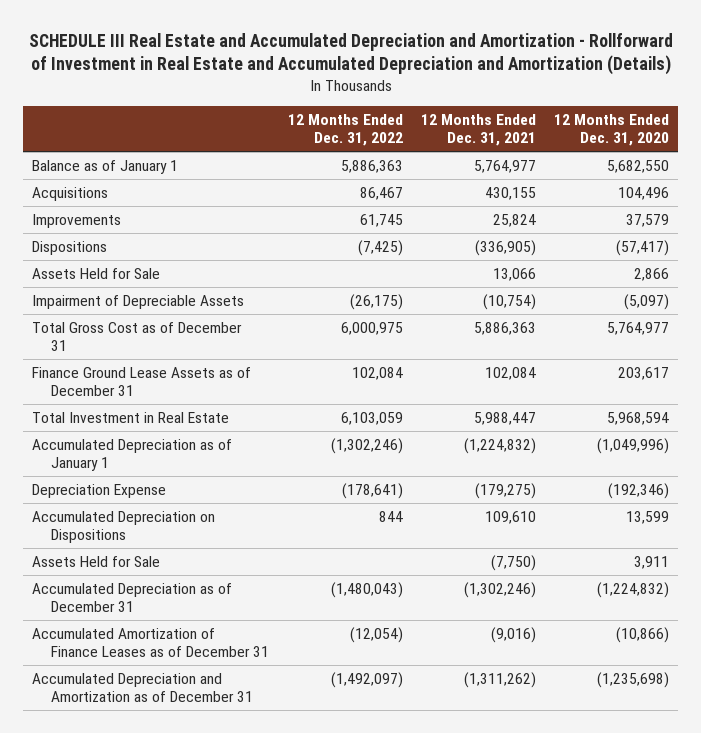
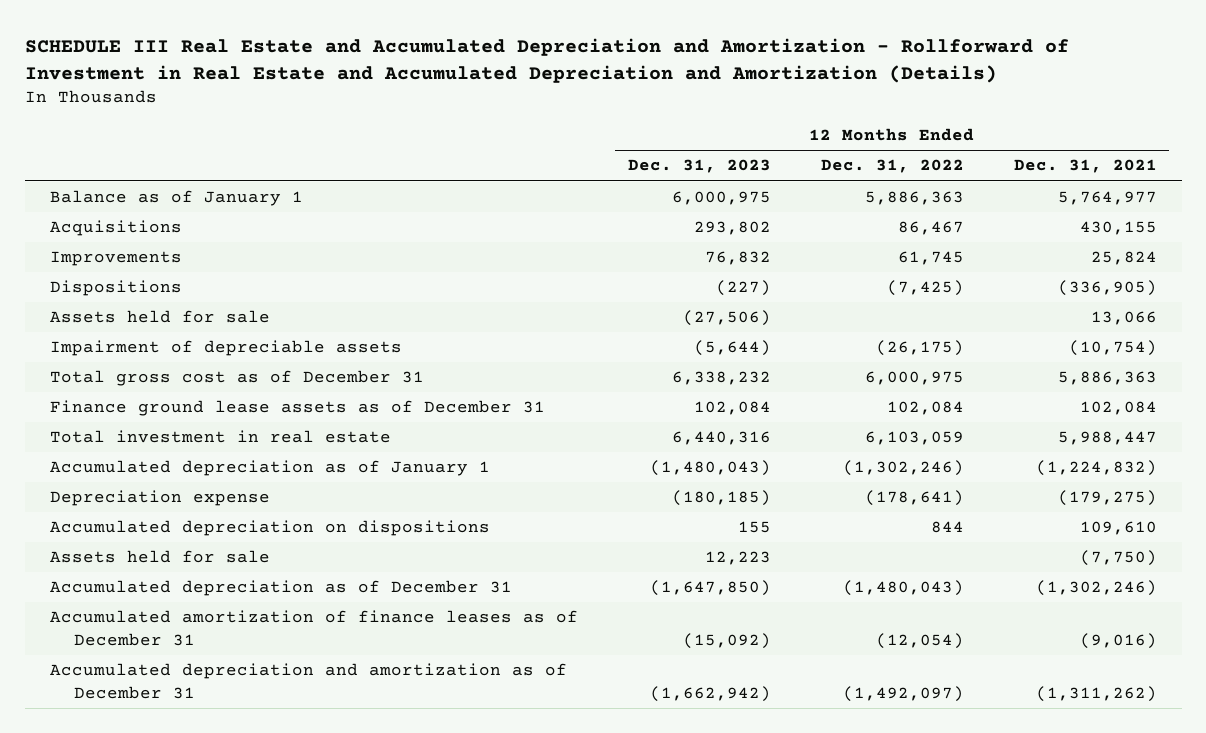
- | 12 Months Ended Dec. 31, 2022 | 12 Months Ended Dec. 31, 2021 | 12 Months Ended Dec. 31, 2020
+ | 12 Months Ended Dec. 31, 2023 | 12 Months Ended Dec. 31, 2022 | 12 Months Ended Dec. 31, 2021
- Assets Held for Sale | | 13,066 | 2,866
- Impairment of Depreciable Assets | (26,175) | (10,754) | (5,097)
- Total Gross Cost as of December 31 | 6,000,975 | 5,886,363 | 5,764,977
- Finance Ground Lease Assets as of December 31 | 102,084 | 102,084 | 203,617
- Total Investment in Real Estate | 6,103,059 | 5,988,447 | 5,968,594
- Accumulated Depreciation as of January 1 | (1,302,246) | (1,224,832) | (1,049,996)
- Depreciation Expense | (178,641) | (179,275) | (192,346)
- Accumulated Depreciation on Dispositions | 844 | 109,610 | 13,599
- Assets Held for Sale | | (7,750) | 3,911
- Accumulated Depreciation as of December 31 | (1,480,043) | (1,302,246) | (1,224,832)
- Accumulated Amortization of Finance Leases as of December 31 | (12,054) | (9,016) | (10,866)
- Accumulated Depreciation and Amortization as of December 31 | (1,492,097) | (1,311,262) | (1,235,698)
+ Assets held for sale | (27,506) | | 13,066
+ Impairment of depreciable assets | (5,644) | (26,175) | (10,754)
+ Total gross cost as of December 31 | 6,338,232 | 6,000,975 | 5,886,363
+ Finance ground lease assets as of December 31 | 102,084 | 102,084 | 102,084
+ Total investment in real estate | 6,440,316 | 6,103,059 | 5,988,447
+ Accumulated depreciation as of January 1 | (1,480,043) | (1,302,246) | (1,224,832)
+ Depreciation expense | (180,185) | (178,641) | (179,275)
+ Accumulated depreciation on dispositions | 155 | 844 | 109,610
+ Assets held for sale | 12,223 | | (7,750)
+ Accumulated depreciation as of December 31 | (1,647,850) | (1,480,043) | (1,302,246)
+ Accumulated amortization of finance leases as of December 31 | (15,092) | (12,054) | (9,016)
+ Accumulated depreciation and amortization as of December 31 | (1,662,942) | (1,492,097) | (1,311,262)

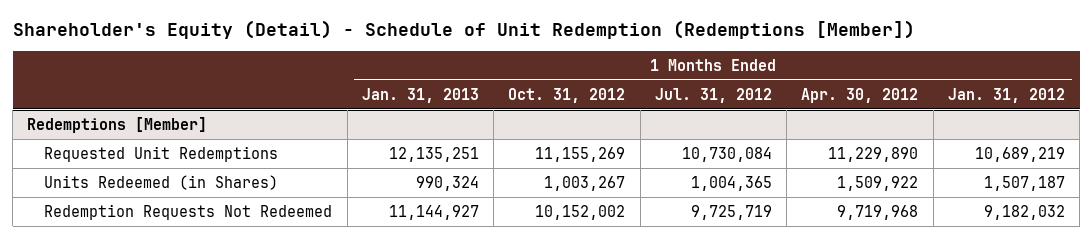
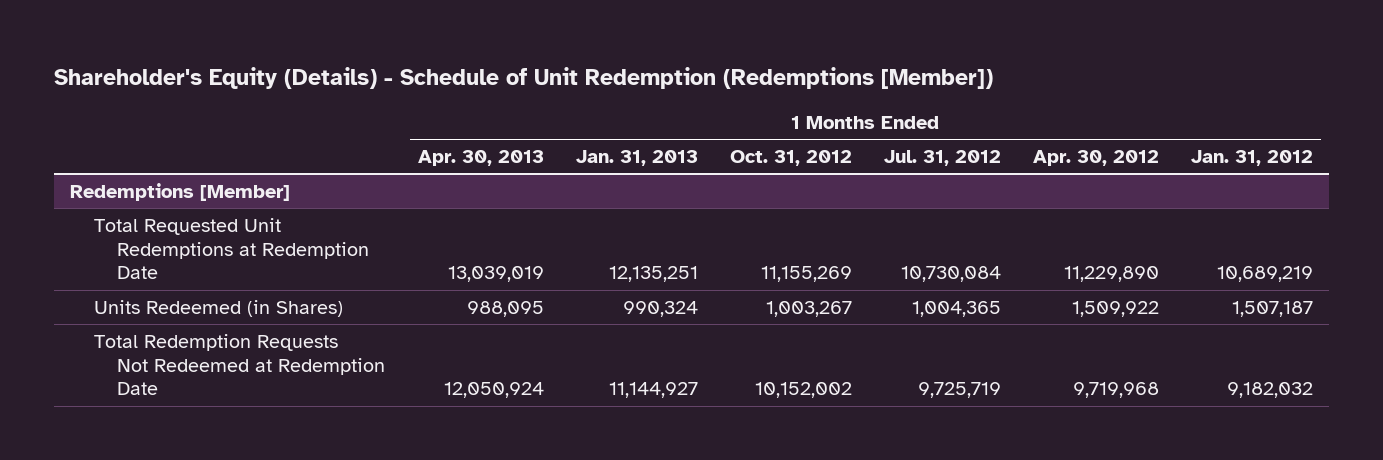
- Shareholder's Equity (Detail) - Schedule of Unit Redemption (Redemptions [Member])
+ Shareholder's Equity (Details) - Schedule of Unit Redemption (Redemptions [Member])
- | 1 Months Ended Jan. 31, 2013 | 1 Months Ended Oct. 31, 2012 | 1 Months Ended Jul. 31, 2012 | 1 Months Ended Apr. 30, 2012 | 1 Months Ended Jan. 31, 2012
+ | 1 Months Ended Apr. 30, 2013 | 1 Months Ended Jan. 31, 2013 | 1 Months Ended Oct. 31, 2012 | 1 Months Ended Jul. 31, 2012 | 1 Months Ended Apr. 30, 2012 | 1 Months Ended Jan. 31, 2012
@ Redemptions [Member]
- Requested Unit Redemptions | 12,135,251 | 11,155,269 | 10,730,084 | 11,229,890 | 10,689,219
+ Total Requested Unit Redemptions at Redemption Date | 13,039,019 | 12,135,251 | 11,155,269 | 10,730,084 | 11,229,890 | 10,689,219
- Redemption Requests Not Redeemed | 11,144,927 | 10,152,002 | 9,725,719 | 9,719,968 | 9,182,032
+ Total Redemption Requests Not Redeemed at Redemption Date | 12,050,924 | 11,144,927 | 10,152,002 | 9,725,719 | 9,719,968 | 9,182,032

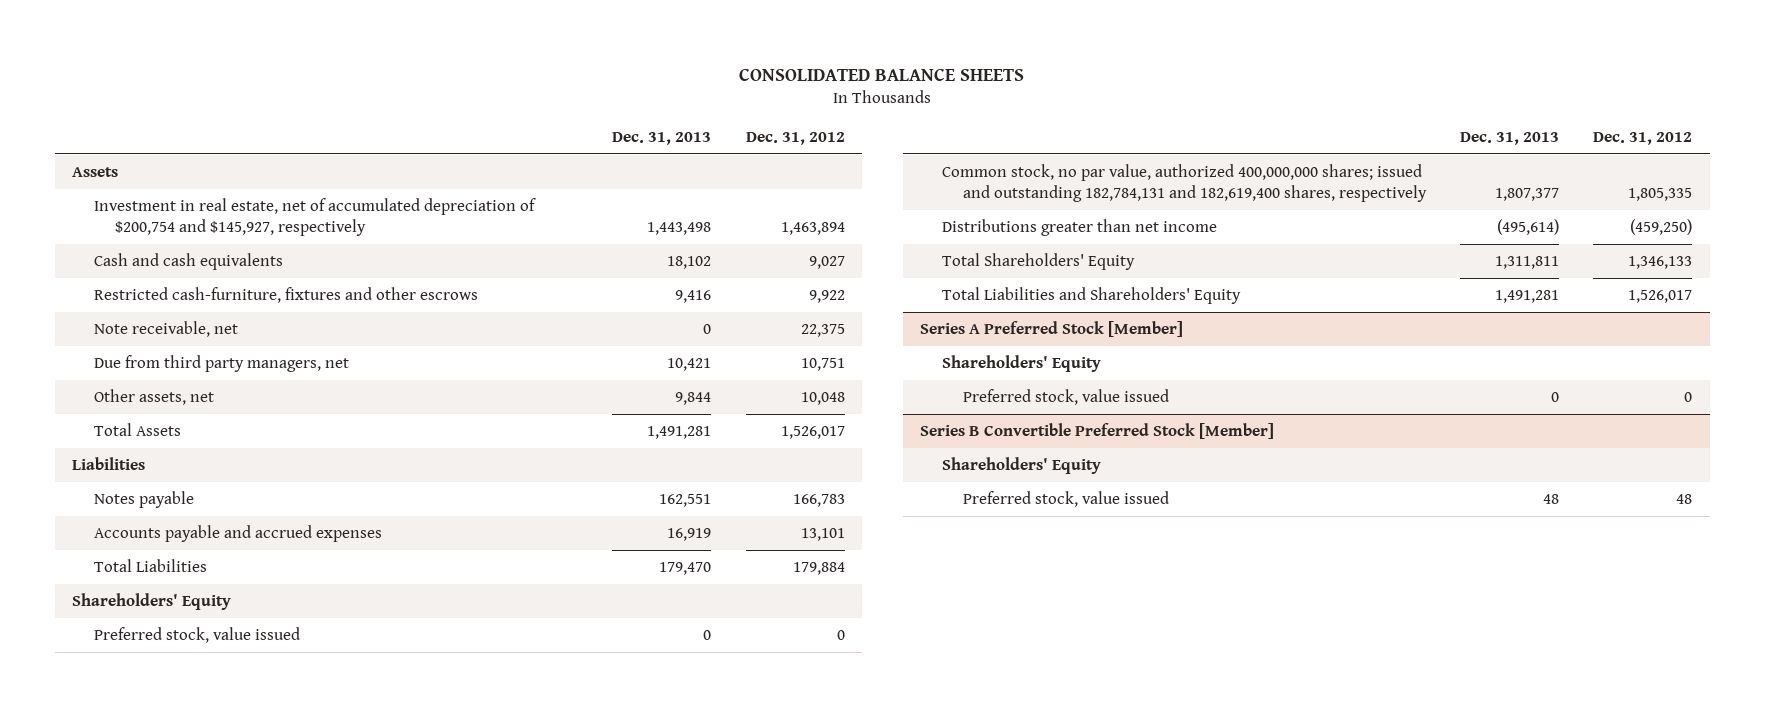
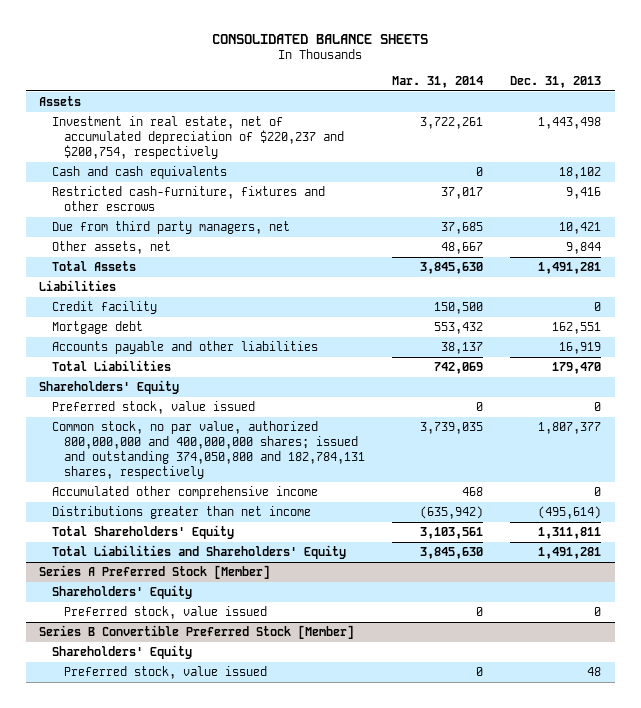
- | Dec. 31, 2013 | Dec. 31, 2012
+ | Mar. 31, 2014 | Dec. 31, 2013
- Investment in real estate, net of accumulated depreciation of $200,754 and $145,927, respectively | 1,443,498 | 1,463,894
+ Investment in real estate, net of accumulated depreciation of $220,237 and $200,754, respectively | 3,722,261 | 1,443,498
- Note receivable, net | 0 | 22,375
- Notes payable | 162,551 | 166,783
- Accounts payable and accrued expenses | 16,919 | 13,101
+ Credit facility | 150,500 | 0
+ Mortgage debt | 553,432 | 162,551
+ Accounts payable and other liabilities | 38,137 | 16,919
- Common stock, no par value, authorized 400,000,000 shares; issued and outstanding 182,784,131 and 182,619,400 shares, respectively | 1,807,377 | 1,805,335
+ Common stock, no par value, authorized 800,000,000 and 400,000,000 shares; issued and outstanding 374,050,800 and 182,784,131 shares, respectively | 3,739,035 | 1,807,377
+ Accumulated other comprehensive income | 468 | 0

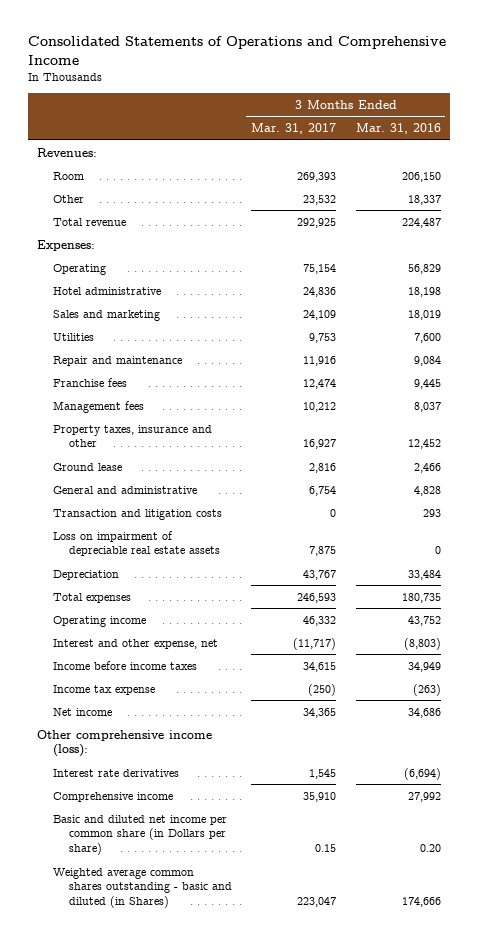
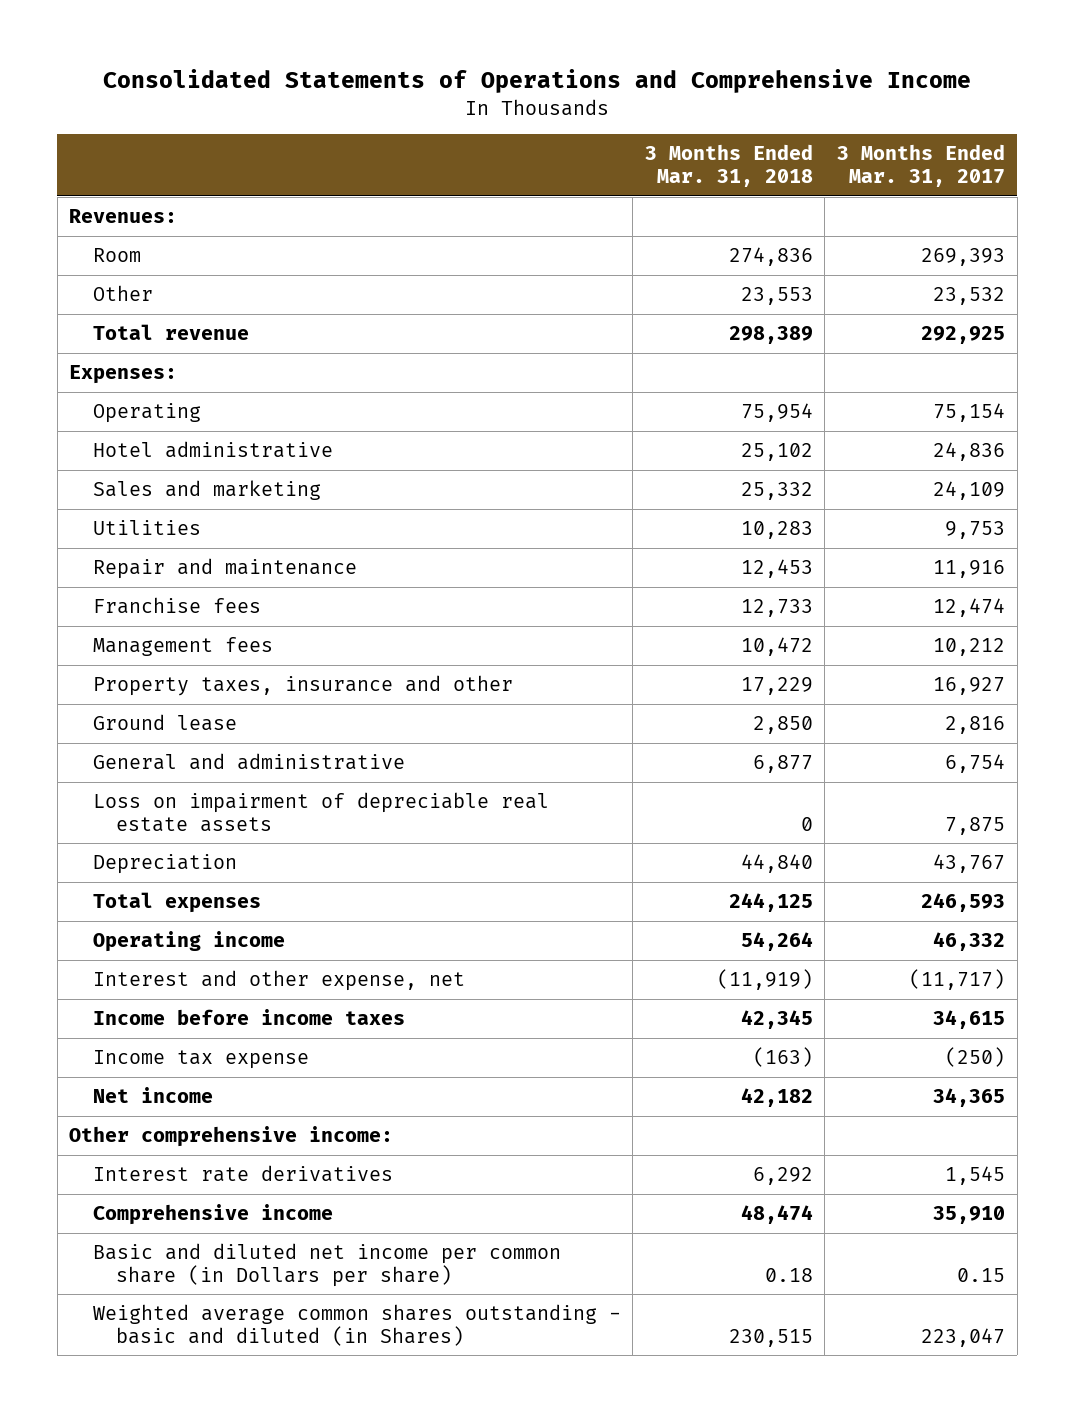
- | 3 Months Ended Mar. 31, 2017 | 3 Months Ended Mar. 31, 2016
+ | 3 Months Ended Mar. 31, 2018 | 3 Months Ended Mar. 31, 2017
- Transaction and litigation costs | 0 | 293
- Other comprehensive income (loss):
+ Other comprehensive income:

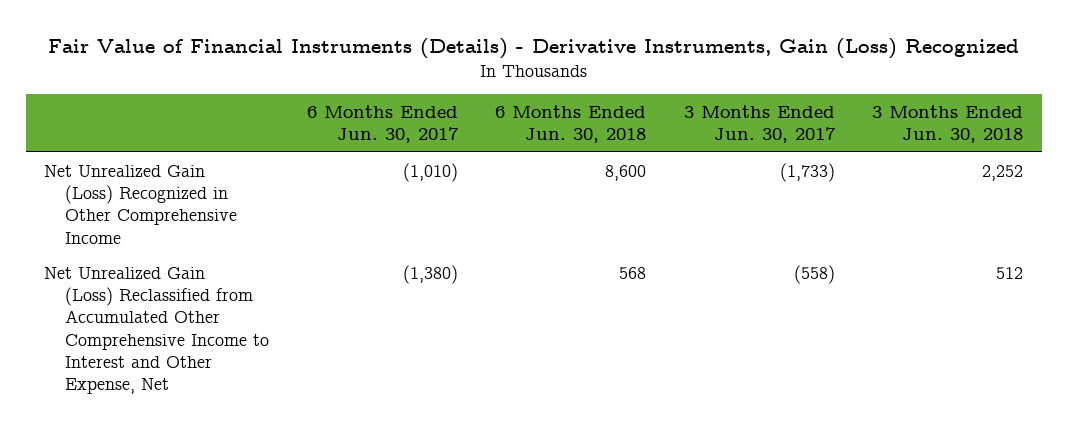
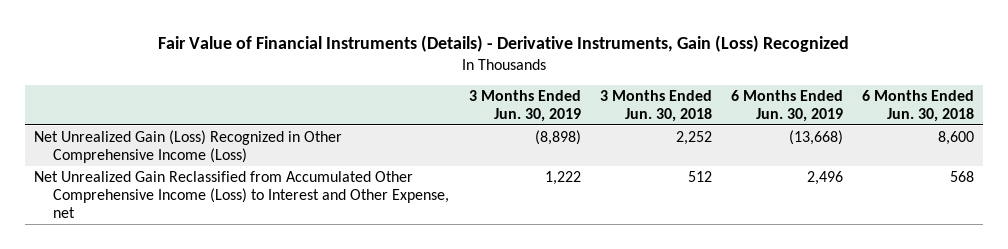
- | 6 Months Ended Jun. 30, 2017 | 6 Months Ended Jun. 30, 2018 | 3 Months Ended Jun. 30, 2017 | 3 Months Ended Jun. 30, 2018
+ | 3 Months Ended Jun. 30, 2019 | 3 Months Ended Jun. 30, 2018 | 6 Months Ended Jun. 30, 2019 | 6 Months Ended Jun. 30, 2018
- Net Unrealized Gain (Loss) Recognized in Other Comprehensive Income | (1,010) | 8,600 | (1,733) | 2,252
- Net Unrealized Gain (Loss) Reclassified from Accumulated Other Comprehensive Income to Interest and Other Expense, Net | (1,380) | 568 | (558) | 512
+ Net Unrealized Gain (Loss) Recognized in Other Comprehensive Income (Loss) | (8,898) | 2,252 | (13,668) | 8,600
+ Net Unrealized Gain Reclassified from Accumulated Other Comprehensive Income (Loss) to Interest and Other Expense, net | 1,222 | 512 | 2,496 | 568

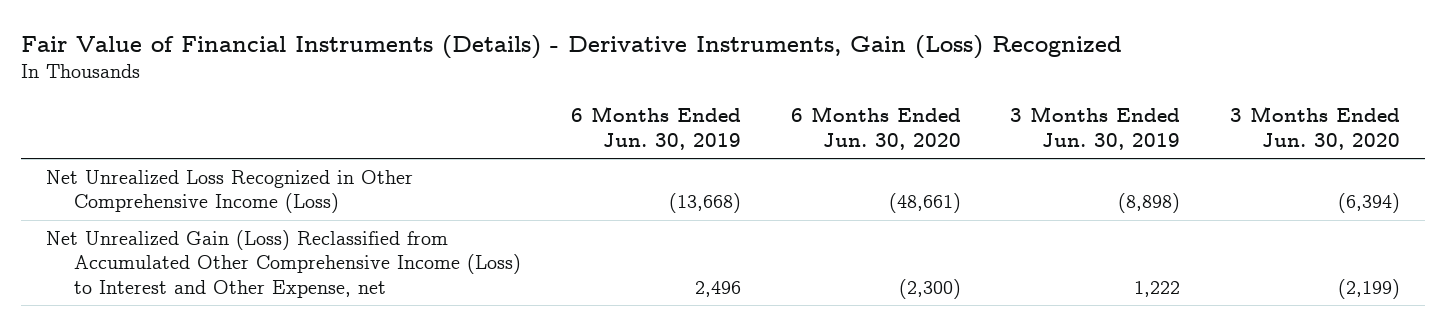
- | 3 Months Ended Jun. 30, 2019 | 3 Months Ended Jun. 30, 2018 | 6 Months Ended Jun. 30, 2019 | 6 Months Ended Jun. 30, 2018
+ | 6 Months Ended Jun. 30, 2019 | 6 Months Ended Jun. 30, 2020 | 3 Months Ended Jun. 30, 2019 | 3 Months Ended Jun. 30, 2020
- Net Unrealized Gain (Loss) Recognized in Other Comprehensive Income (Loss) | (8,898) | 2,252 | (13,668) | 8,600
- Net Unrealized Gain Reclassified from Accumulated Other Comprehensive Income (Loss) to Interest and Other Expense, net | 1,222 | 512 | 2,496 | 568
+ Net Unrealized Loss Recognized in Other Comprehensive Income (Loss) | (13,668) | (48,661) | (8,898) | (6,394)
+ Net Unrealized Gain (Loss) Reclassified from Accumulated Other Comprehensive Income (Loss) to Interest and Other Expense, net | 2,496 | (2,300) | 1,222 | (2,199)

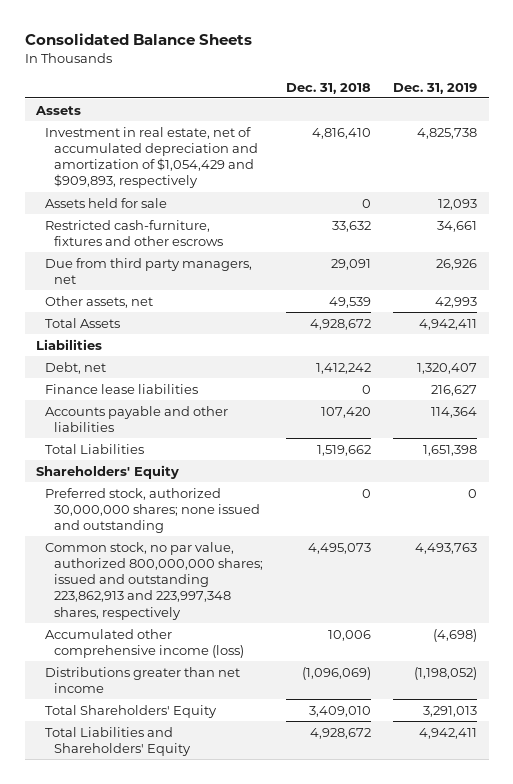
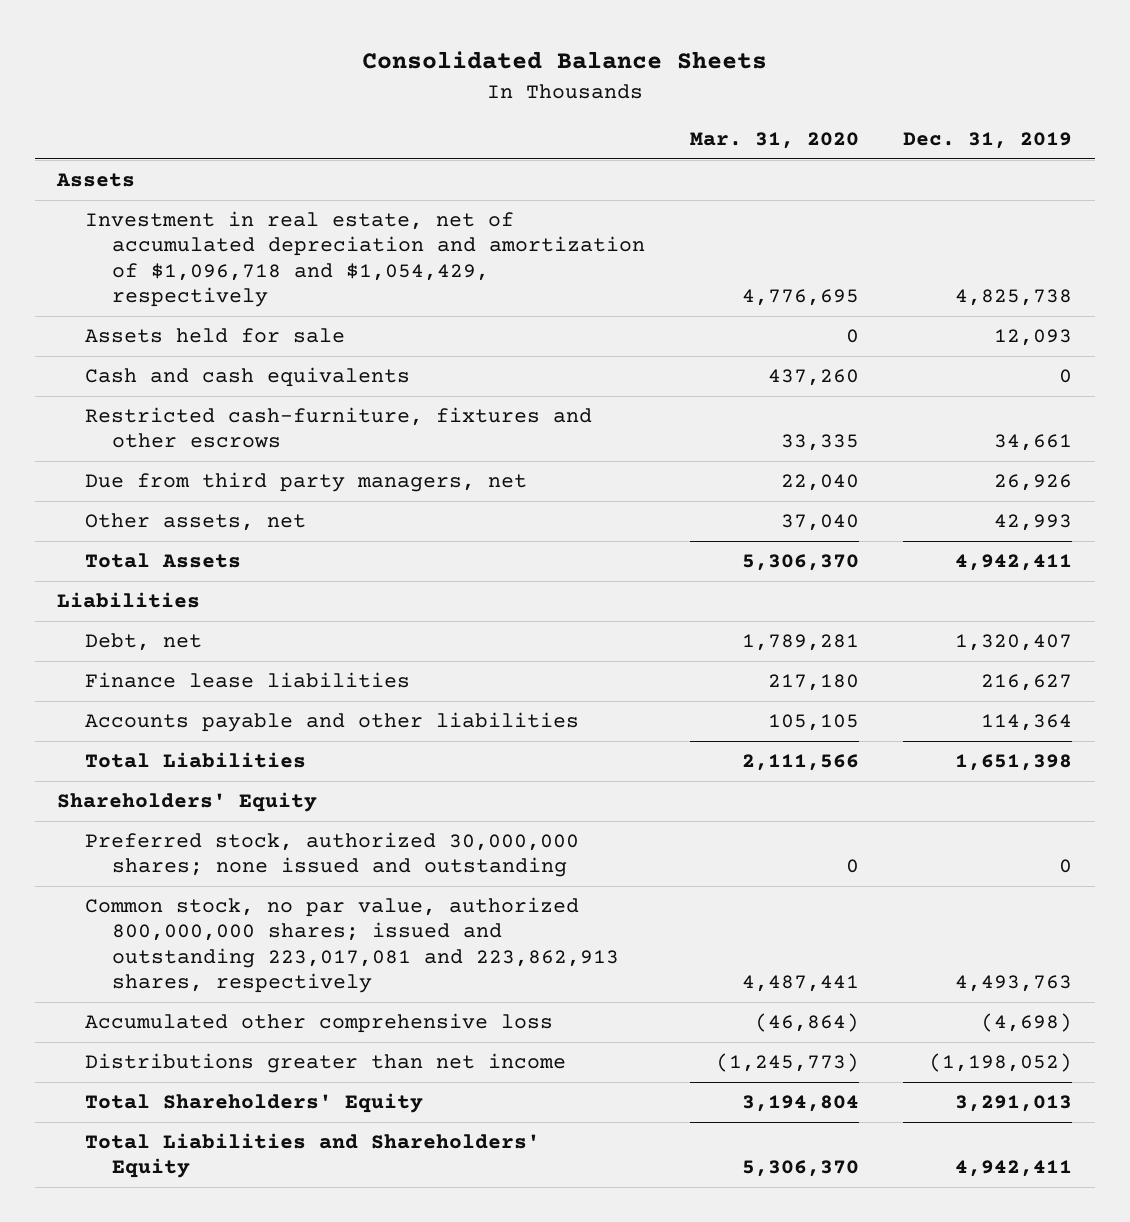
- | Dec. 31, 2018 | Dec. 31, 2019
+ | Mar. 31, 2020 | Dec. 31, 2019
- Investment in real estate, net of accumulated depreciation and amortization of $1,054,429 and $909,893, respectively | 4,816,410 | 4,825,738
+ Investment in real estate, net of accumulated depreciation and amortization of $1,096,718 and $1,054,429, respectively | 4,776,695 | 4,825,738
+ Cash and cash equivalents | 437,260 | 0
- Common stock, no par value, authorized 800,000,000 shares; issued and outstanding 223,862,913 and 223,997,348 shares, respectively | 4,495,073 | 4,493,763
- Accumulated other comprehensive income (loss) | 10,006 | (4,698)
+ Common stock, no par value, authorized 800,000,000 shares; issued and outstanding 223,017,081 and 223,862,913 shares, respectively | 4,487,441 | 4,493,763
+ Accumulated other comprehensive loss | (46,864) | (4,698)

